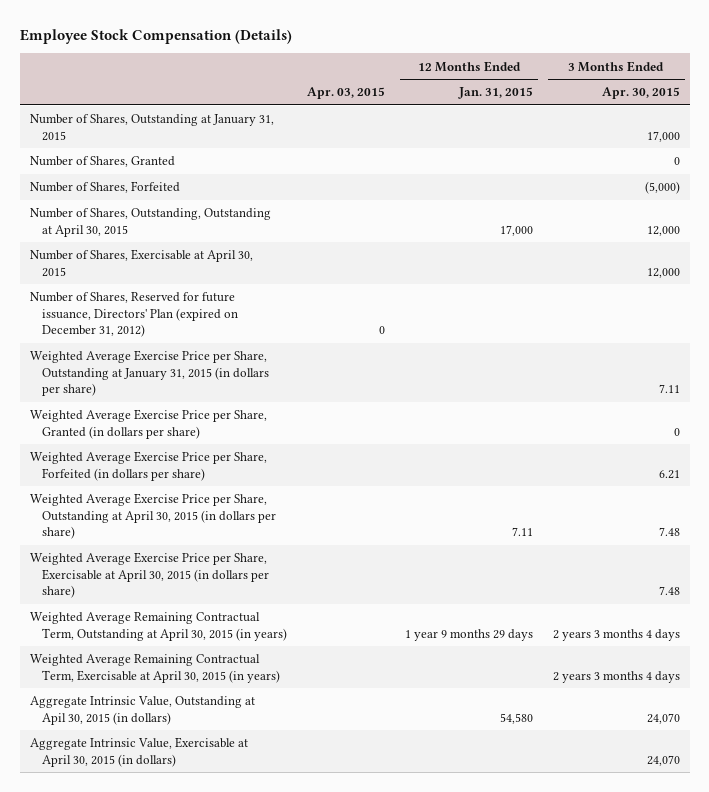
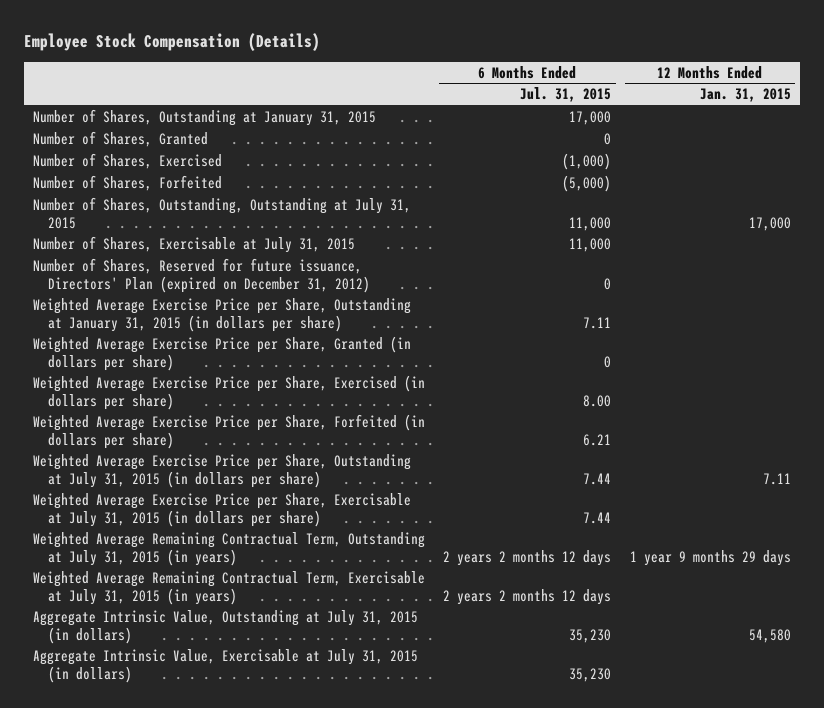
- | Apr. 03, 2015 | 12 Months Ended Jan. 31, 2015 | 3 Months Ended Apr. 30, 2015
+ | 6 Months Ended Jul. 31, 2015 | 12 Months Ended Jan. 31, 2015
+ Number of Shares, Exercised | (1,000) |
- Number of Shares, Outstanding, Outstanding at April 30, 2015 | | 17,000 | 12,000
- Number of Shares, Exercisable at April 30, 2015 | | | 12,000
+ Number of Shares, Outstanding, Outstanding at July 31, 2015 | 11,000 | 17,000
+ Number of Shares, Exercisable at July 31, 2015 | 11,000 |
+ Weighted Average Exercise Price per Share, Exercised (in dollars per share) | 8.00 |
- Weighted Average Exercise Price per Share, Outstanding at April 30, 2015 (in dollars per share) | | 7.11 | 7.48
- Weighted Average Exercise Price per Share, Exercisable at April 30, 2015 (in dollars per share) | | | 7.48
- Weighted Average Remaining Contractual Term, Outstanding at April 30, 2015 (in years) | | 1 year 9 months 29 days | 2 years 3 months 4 days
- Weighted Average Remaining Contractual Term, Exercisable at April 30, 2015 (in years) | | | 2 years 3 months 4 days
- Aggregate Intrinsic Value, Outstanding at Apil 30, 2015 (in dollars) | | 54,580 | 24,070
- Aggregate Intrinsic Value, Exercisable at April 30, 2015 (in dollars) | | | 24,070
+ Weighted Average Exercise Price per Share, Outstanding at July 31, 2015 (in dollars per share) | 7.44 | 7.11
+ Weighted Average Exercise Price per Share, Exercisable at July 31, 2015 (in dollars per share) | 7.44 |
+ Weighted Average Remaining Contractual Term, Outstanding at July 31, 2015 (in years) | 2 years 2 months 12 days | 1 year 9 months 29 days
+ Weighted Average Remaining Contractual Term, Exercisable at July 31, 2015 (in years) | 2 years 2 months 12 days |
+ Aggregate Intrinsic Value, Outstanding at July 31, 2015 (in dollars) | 35,230 | 54,580
+ Aggregate Intrinsic Value, Exercisable at July 31, 2015 (in dollars) | 35,230 |

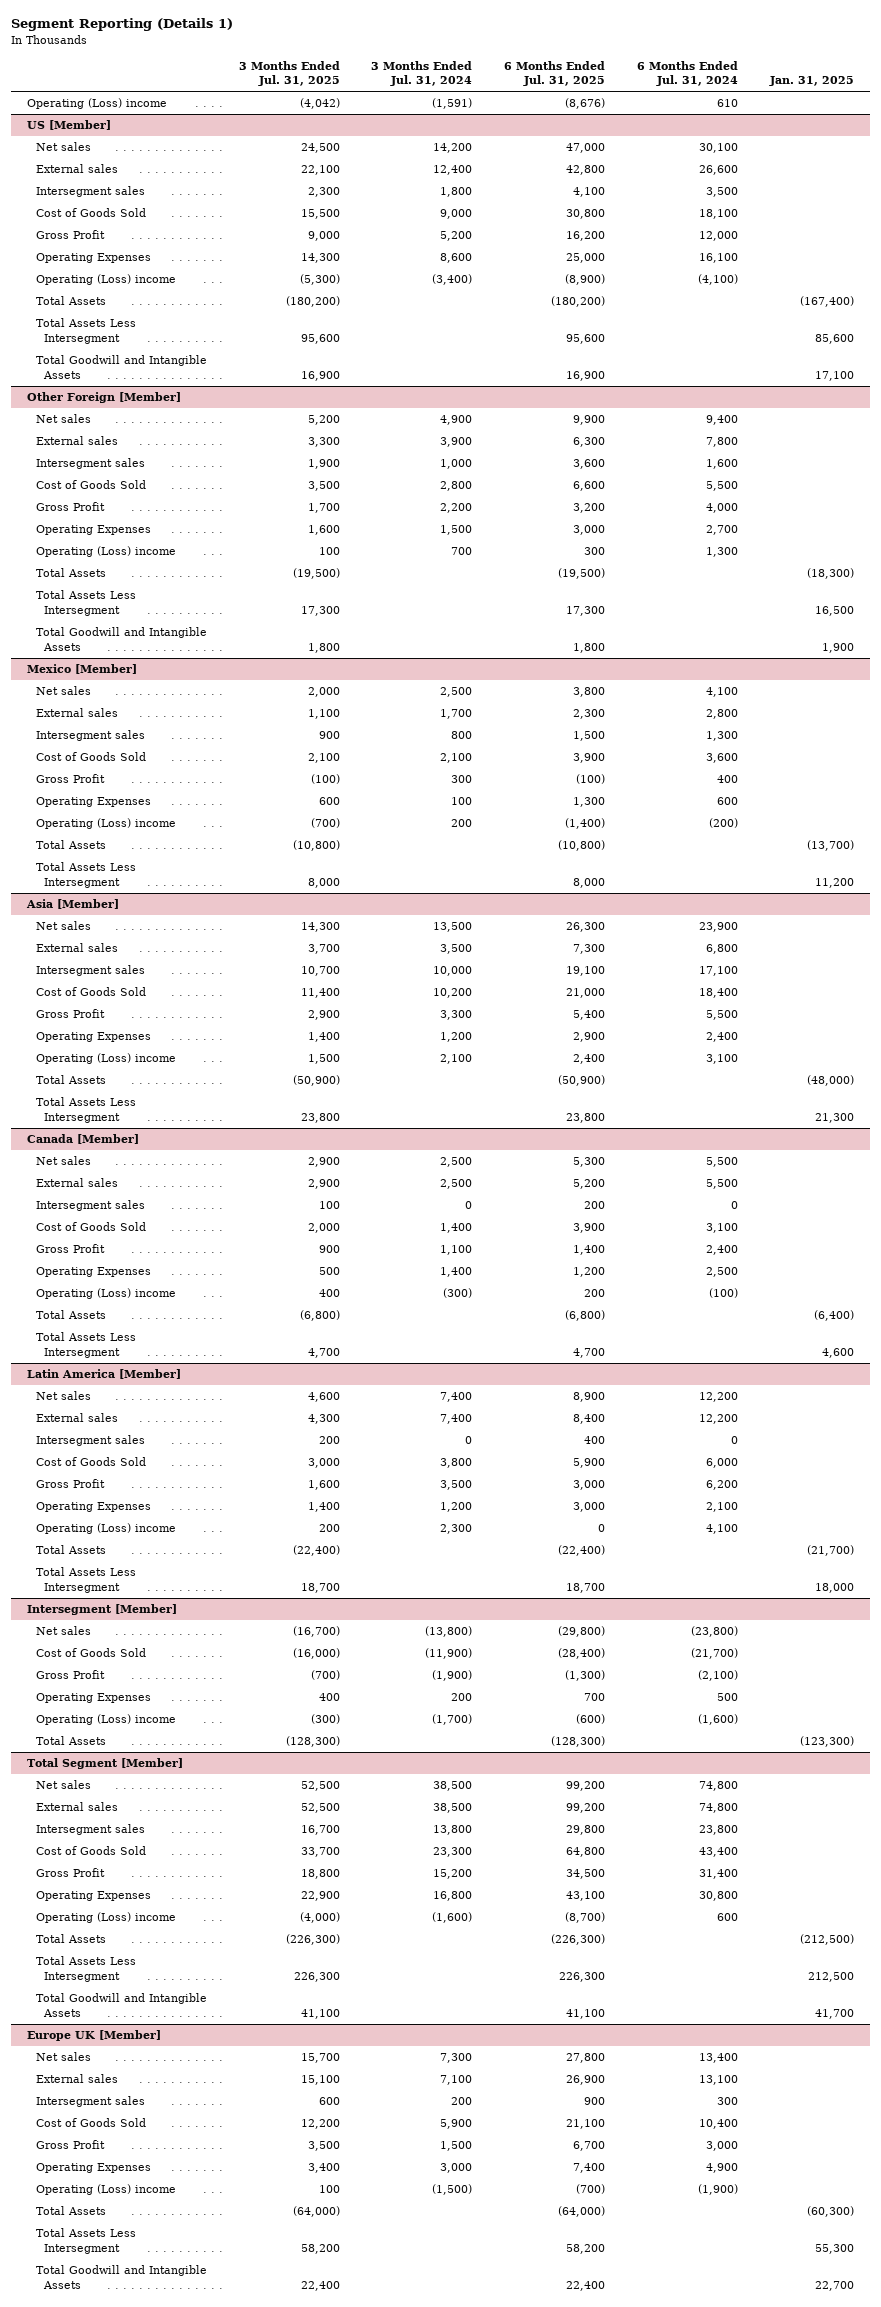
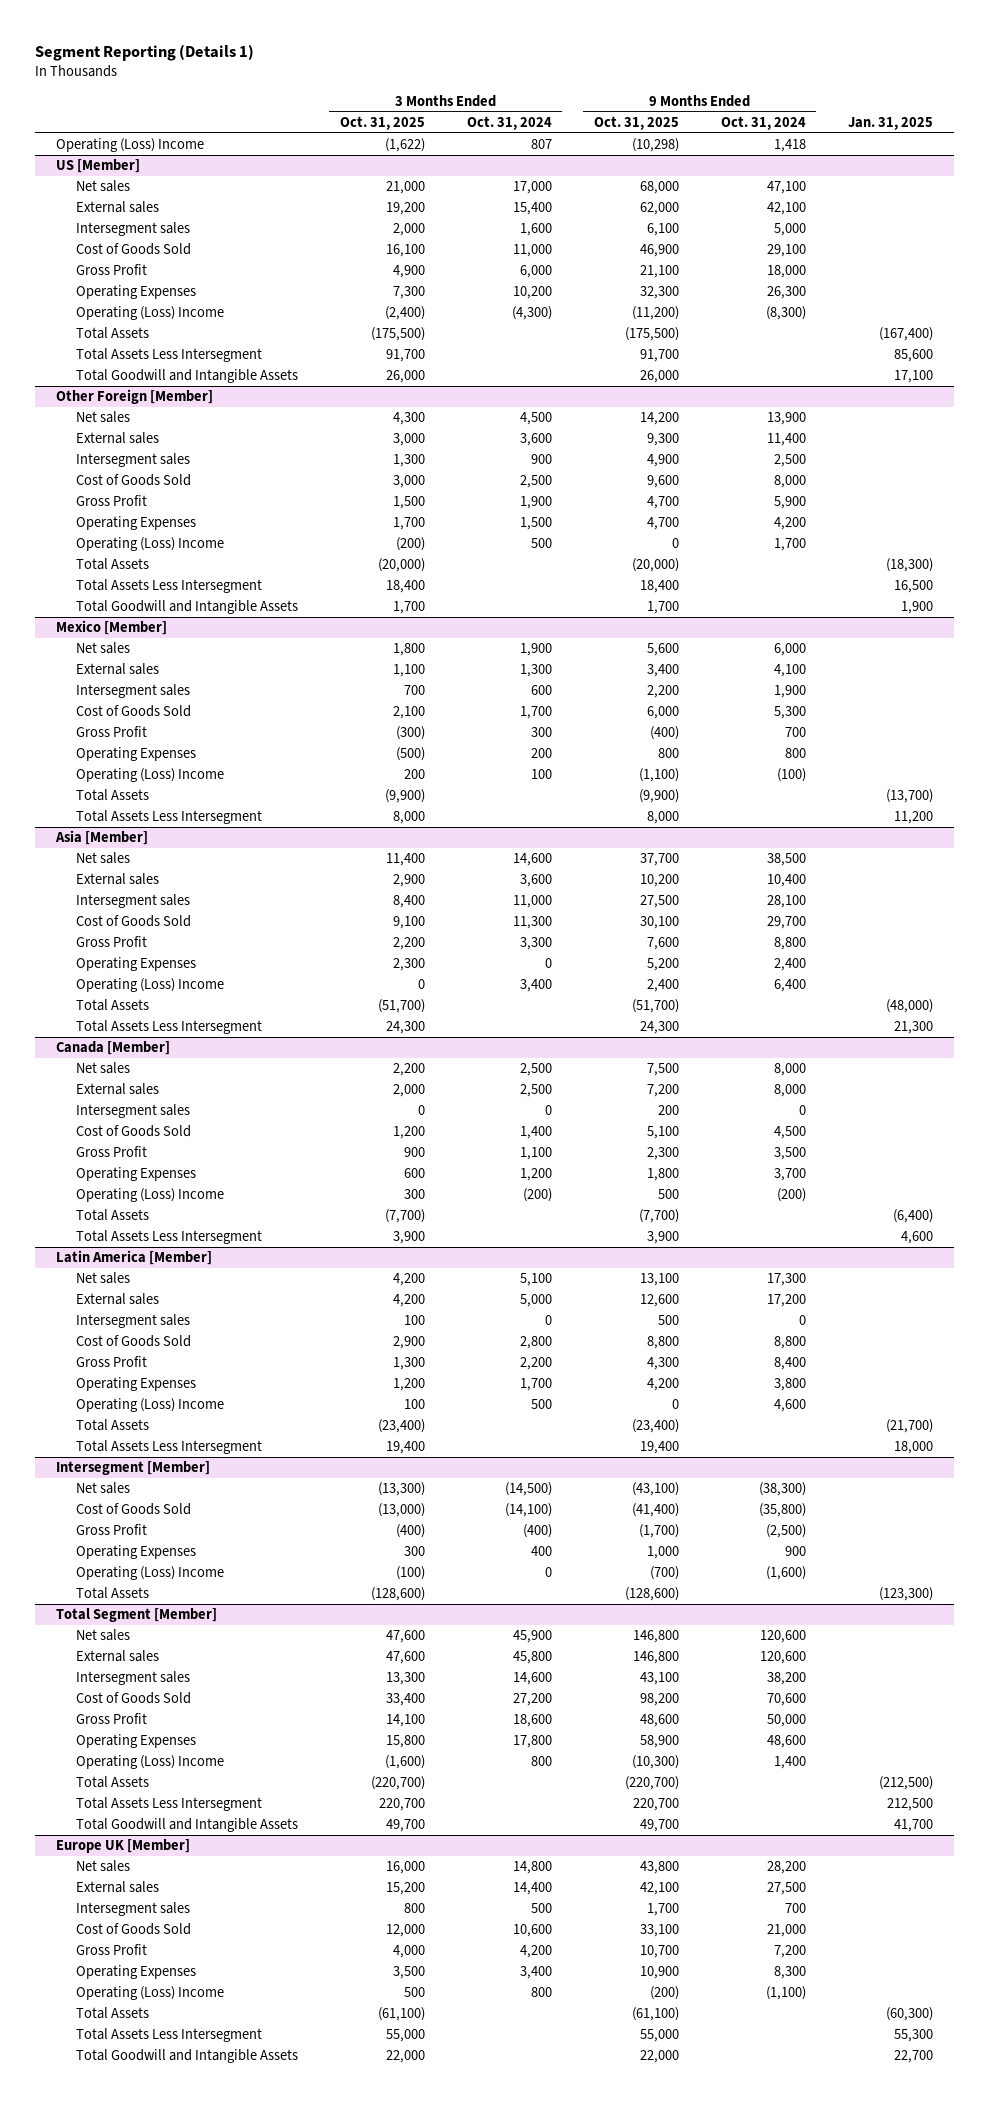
- | 3 Months Ended Jul. 31, 2025 | 3 Months Ended Jul. 31, 2024 | 6 Months Ended Jul. 31, 2025 | 6 Months Ended Jul. 31, 2024 | Jan. 31, 2025
+ | 3 Months Ended Oct. 31, 2025 | 3 Months Ended Oct. 31, 2024 | 9 Months Ended Oct. 31, 2025 | 9 Months Ended Oct. 31, 2024 | Jan. 31, 2025
- Operating (Loss) income | (4,042) | (1,591) | (8,676) | 610 |
+ Operating (Loss) Income | (1,622) | 807 | (10,298) | 1,418 |
@ US [Member]
- Operating (Loss) income | (5,300) | (3,400) | (8,900) | (4,100) |
+ Operating (Loss) Income | (2,400) | (4,300) | (11,200) | (8,300) |
@ Other Foreign [Member]
- Operating (Loss) income | 100 | 700 | 300 | 1,300 |
+ Operating (Loss) Income | (200) | 500 | 0 | 1,700 |
@ Mexico [Member]
- Operating (Loss) income | (700) | 200 | (1,400) | (200) |
+ Operating (Loss) Income | 200 | 100 | (1,100) | (100) |
@ Asia [Member]
- Operating (Loss) income | 1,500 | 2,100 | 2,400 | 3,100 |
+ Operating (Loss) Income | 0 | 3,400 | 2,400 | 6,400 |
@ Canada [Member]
- Operating (Loss) income | 400 | (300) | 200 | (100) |
+ Operating (Loss) Income | 300 | (200) | 500 | (200) |
@ Latin America [Member]
- Operating (Loss) income | 200 | 2,300 | 0 | 4,100 |
+ Operating (Loss) Income | 100 | 500 | 0 | 4,600 |
@ Intersegment [Member]
- Operating (Loss) income | (300) | (1,700) | (600) | (1,600) |
+ Operating (Loss) Income | (100) | 0 | (700) | (1,600) |
@ Total Segment [Member]
- Operating (Loss) income | (4,000) | (1,600) | (8,700) | 600 |
+ Operating (Loss) Income | (1,600) | 800 | (10,300) | 1,400 |
@ Europe UK [Member]
- Operating (Loss) income | 100 | (1,500) | (700) | (1,900) |
+ Operating (Loss) Income | 500 | 800 | (200) | (1,100) |

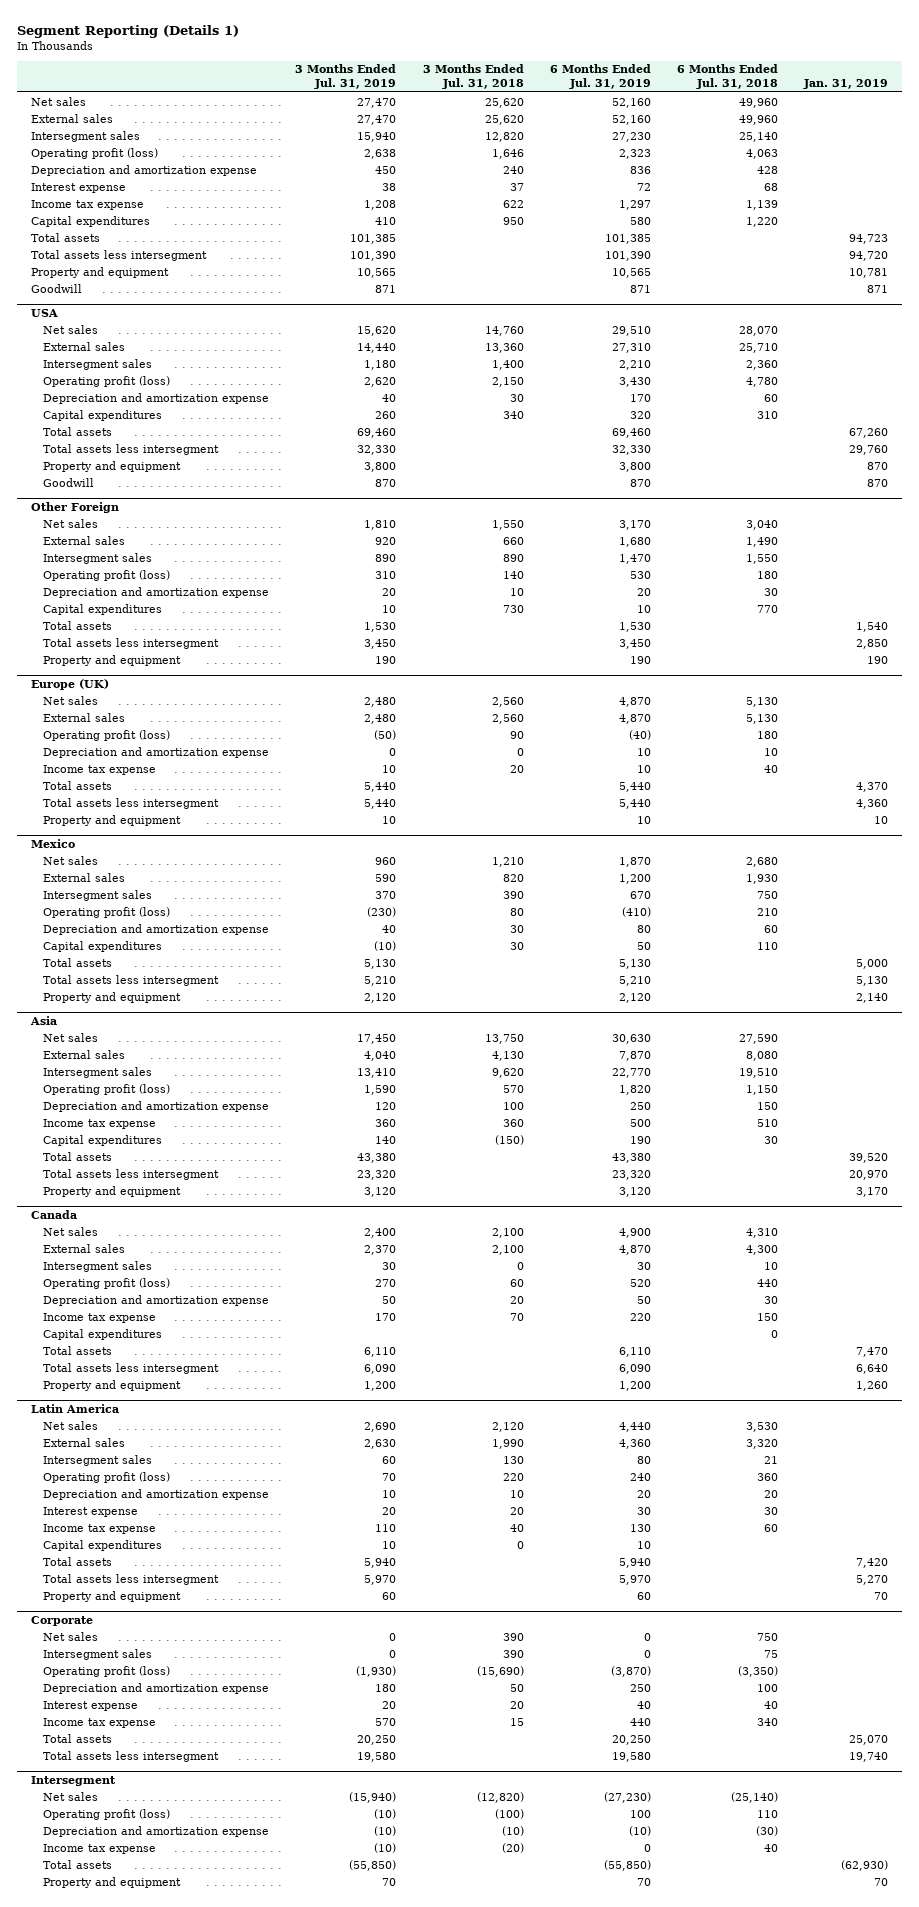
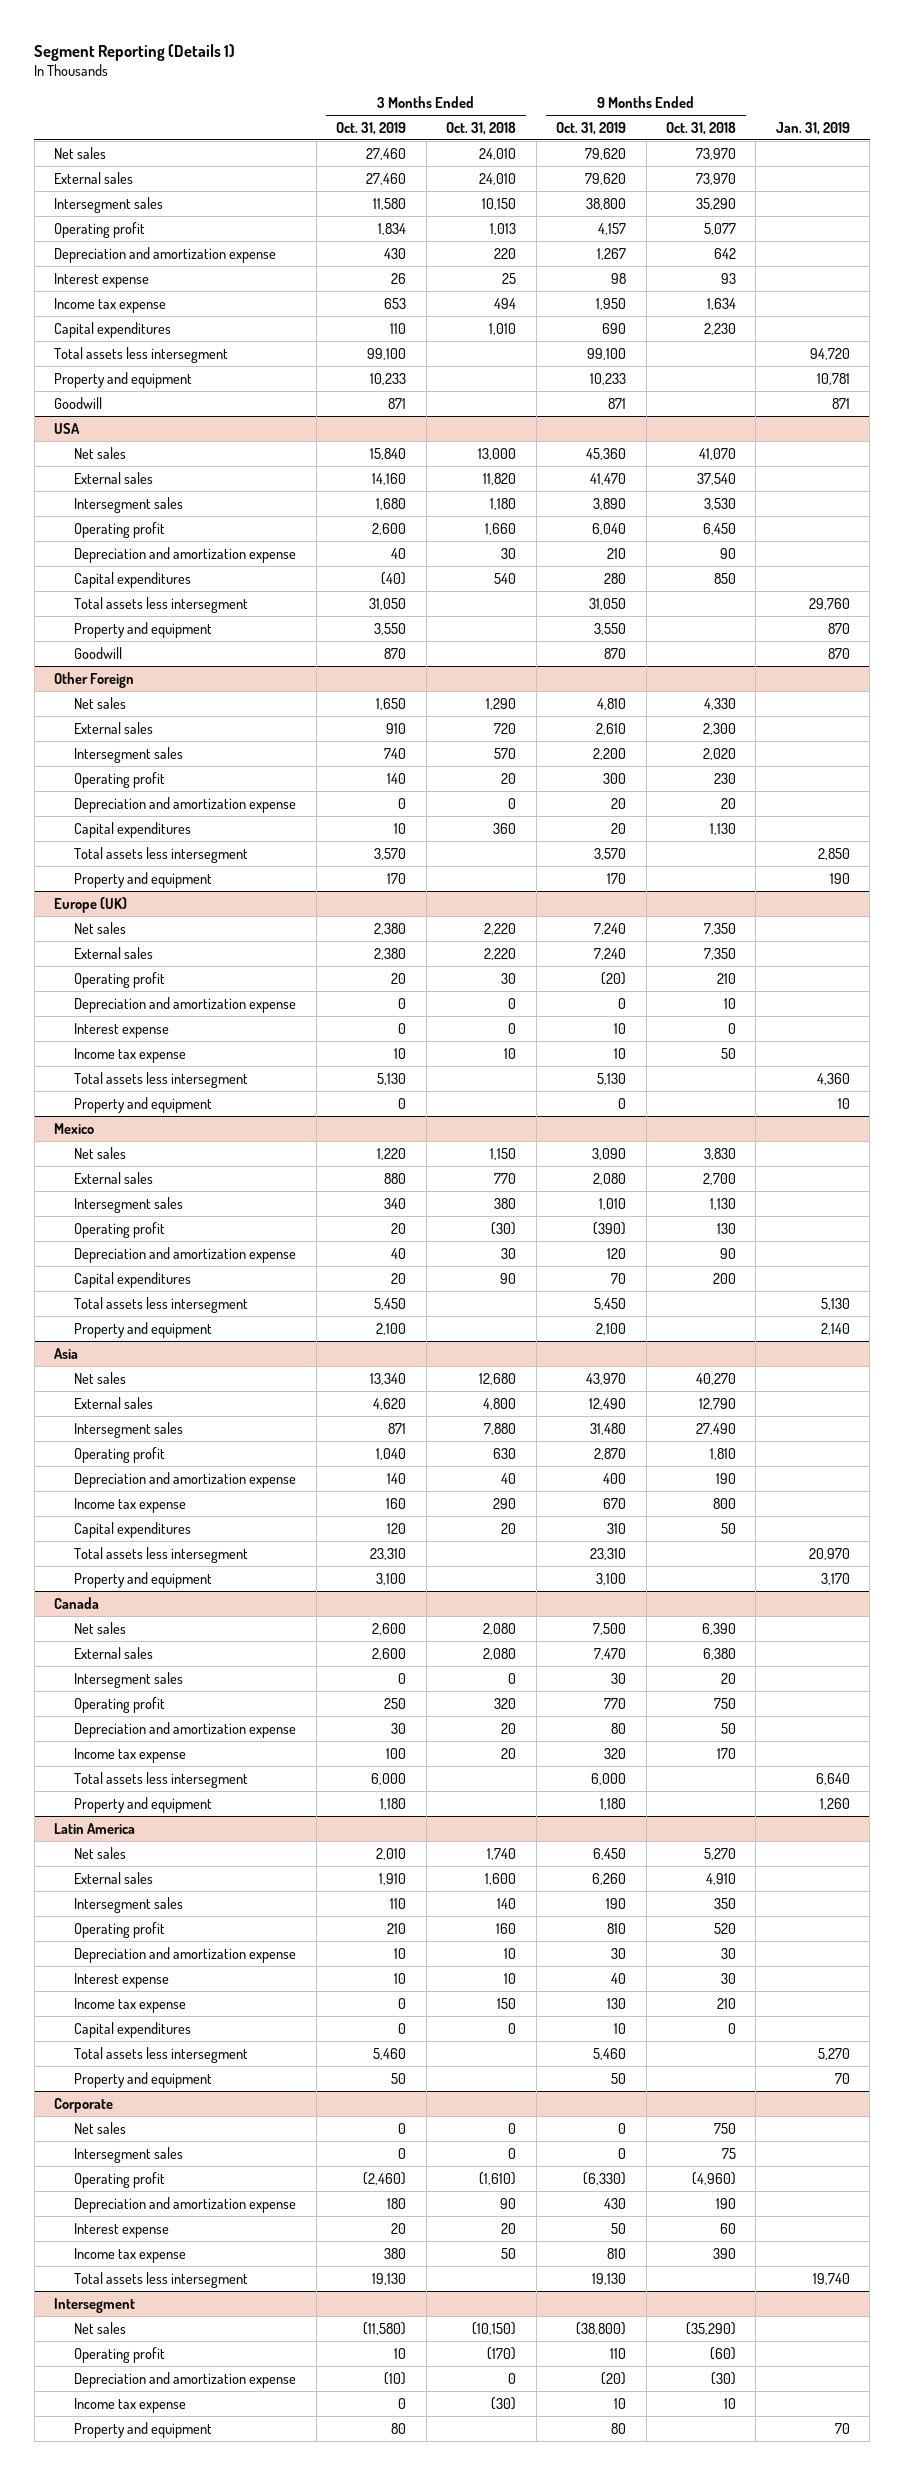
- | 3 Months Ended Jul. 31, 2019 | 3 Months Ended Jul. 31, 2018 | 6 Months Ended Jul. 31, 2019 | 6 Months Ended Jul. 31, 2018 | Jan. 31, 2019
+ | 3 Months Ended Oct. 31, 2019 | 3 Months Ended Oct. 31, 2018 | 9 Months Ended Oct. 31, 2019 | 9 Months Ended Oct. 31, 2018 | Jan. 31, 2019
- Operating profit (loss) | 2,638 | 1,646 | 2,323 | 4,063 |
+ Operating profit | 1,834 | 1,013 | 4,157 | 5,077 |
- Total assets | 101,385 | | 101,385 | | 94,723
@ USA
- Operating profit (loss) | 2,620 | 2,150 | 3,430 | 4,780 |
+ Operating profit | 2,600 | 1,660 | 6,040 | 6,450 |
- Total assets | 69,460 | | 69,460 | | 67,260
@ Other Foreign
- Operating profit (loss) | 310 | 140 | 530 | 180 |
+ Operating profit | 140 | 20 | 300 | 230 |
- Total assets | 1,530 | | 1,530 | | 1,540
@ Europe (UK)
- Operating profit (loss) | (50) | 90 | (40) | 180 |
+ Operating profit | 20 | 30 | (20) | 210 |
+ Interest expense | 0 | 0 | 10 | 0 |
- Total assets | 5,440 | | 5,440 | | 4,370
@ Mexico
- Operating profit (loss) | (230) | 80 | (410) | 210 |
+ Operating profit | 20 | (30) | (390) | 130 |
- Total assets | 5,130 | | 5,130 | | 5,000
@ Asia
- Operating profit (loss) | 1,590 | 570 | 1,820 | 1,150 |
+ Operating profit | 1,040 | 630 | 2,870 | 1,810 |
- Total assets | 43,380 | | 43,380 | | 39,520
@ Canada
- Operating profit (loss) | 270 | 60 | 520 | 440 |
+ Operating profit | 250 | 320 | 770 | 750 |
- Capital expenditures | | | | 0 |
- Total assets | 6,110 | | 6,110 | | 7,470
@ Latin America
- Operating profit (loss) | 70 | 220 | 240 | 360 |
+ Operating profit | 210 | 160 | 810 | 520 |
- Total assets | 5,940 | | 5,940 | | 7,420
@ Corporate
- Operating profit (loss) | (1,930) | (15,690) | (3,870) | (3,350) |
+ Operating profit | (2,460) | (1,610) | (6,330) | (4,960) |
- Total assets | 20,250 | | 20,250 | | 25,070
@ Intersegment
- Operating profit (loss) | (10) | (100) | 100 | 110 |
+ Operating profit | 10 | (170) | 110 | (60) |
- Total assets | (55,850) | | (55,850) | | (62,930)

